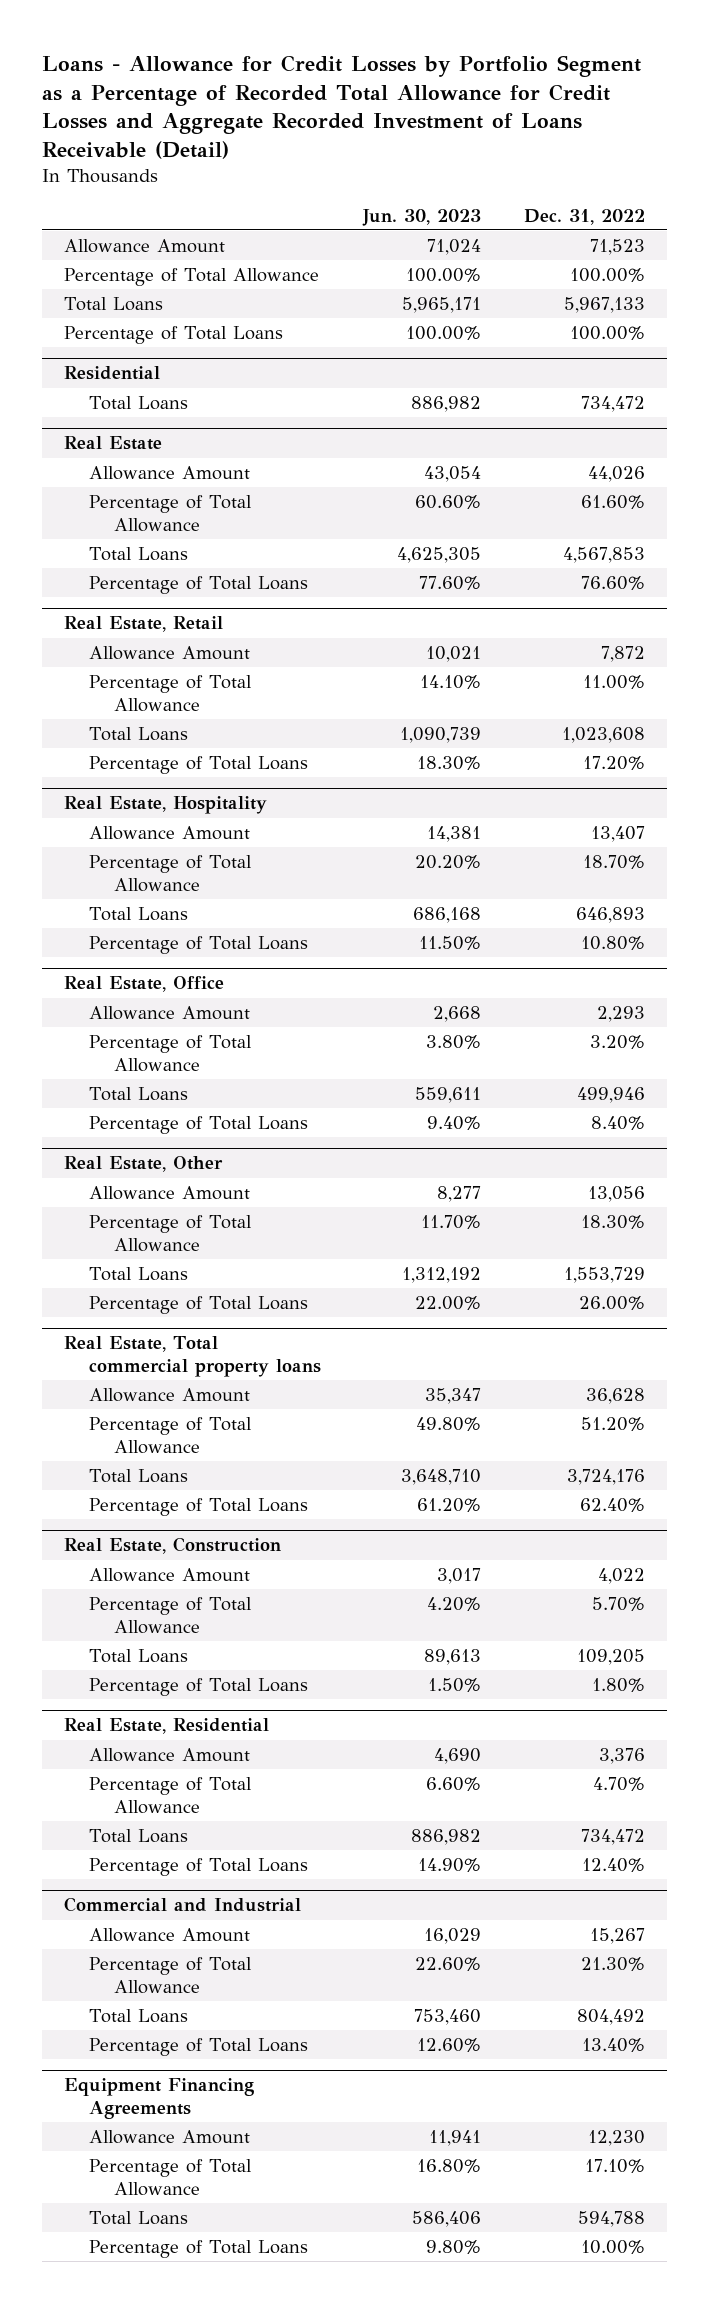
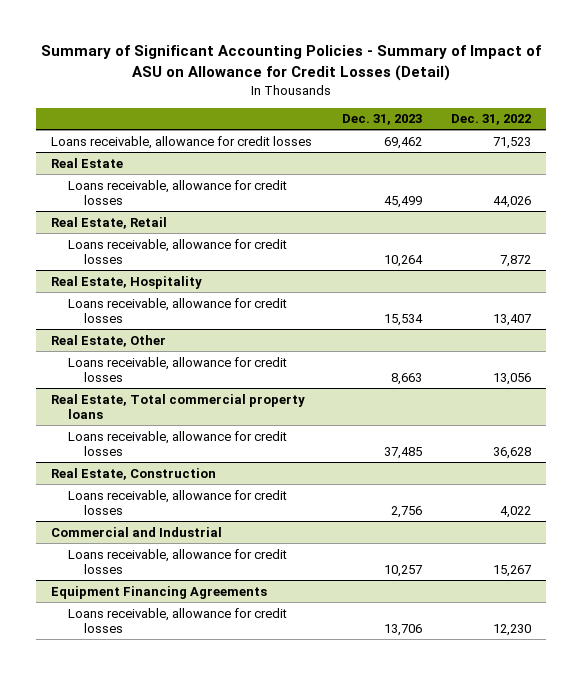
- Loans - Allowance for Credit Losses by Portfolio Segment as a Percentage of Recorded Total Allowance for Credit Losses and Aggregate Recorded Investment of Loans Receivable (Detail)
+ Summary of Significant Accounting Policies - Summary of Impact of ASU on Allowance for Credit Losses (Detail)
- | Jun. 30, 2023 | Dec. 31, 2022
+ | Dec. 31, 2023 | Dec. 31, 2022
- Allowance Amount | 71,024 | 71,523
- Percentage of Total Allowance | 100.00% | 100.00%
- Total Loans | 5,965,171 | 5,967,133
- Percentage of Total Loans | 100.00% | 100.00%
- Residential
- Total Loans | 886,982 | 734,472
+ Loans receivable, allowance for credit losses | 69,462 | 71,523
@ Real Estate
- Allowance Amount | 43,054 | 44,026
- Percentage of Total Allowance | 60.60% | 61.60%
- Total Loans | 4,625,305 | 4,567,853
- Percentage of Total Loans | 77.60% | 76.60%
+ Loans receivable, allowance for credit losses | 45,499 | 44,026
@ Real Estate, Retail
- Allowance Amount | 10,021 | 7,872
- Percentage of Total Allowance | 14.10% | 11.00%
- Total Loans | 1,090,739 | 1,023,608
- Percentage of Total Loans | 18.30% | 17.20%
+ Loans receivable, allowance for credit losses | 10,264 | 7,872
@ Real Estate, Hospitality
- Allowance Amount | 14,381 | 13,407
- Percentage of Total Allowance | 20.20% | 18.70%
- Total Loans | 686,168 | 646,893
- Percentage of Total Loans | 11.50% | 10.80%
- Real Estate, Office
- Allowance Amount | 2,668 | 2,293
- Percentage of Total Allowance | 3.80% | 3.20%
- Total Loans | 559,611 | 499,946
- Percentage of Total Loans | 9.40% | 8.40%
@ Real Estate, Hospitality
+ Loans receivable, allowance for credit losses | 15,534 | 13,407
@ Real Estate, Other
- Allowance Amount | 8,277 | 13,056
- Percentage of Total Allowance | 11.70% | 18.30%
- Total Loans | 1,312,192 | 1,553,729
- Percentage of Total Loans | 22.00% | 26.00%
+ Loans receivable, allowance for credit losses | 8,663 | 13,056
@ Real Estate, Total commercial property loans
- Allowance Amount | 35,347 | 36,628
- Percentage of Total Allowance | 49.80% | 51.20%
- Total Loans | 3,648,710 | 3,724,176
- Percentage of Total Loans | 61.20% | 62.40%
+ Loans receivable, allowance for credit losses | 37,485 | 36,628
@ Real Estate, Construction
- Allowance Amount | 3,017 | 4,022
- Percentage of Total Allowance | 4.20% | 5.70%
- Total Loans | 89,613 | 109,205
- Percentage of Total Loans | 1.50% | 1.80%
- Real Estate, Residential
- Allowance Amount | 4,690 | 3,376
- Percentage of Total Allowance | 6.60% | 4.70%
- Total Loans | 886,982 | 734,472
- Percentage of Total Loans | 14.90% | 12.40%
@ Real Estate, Construction
+ Loans receivable, allowance for credit losses | 2,756 | 4,022
@ Commercial and Industrial
- Allowance Amount | 16,029 | 15,267
- Percentage of Total Allowance | 22.60% | 21.30%
- Total Loans | 753,460 | 804,492
- Percentage of Total Loans | 12.60% | 13.40%
+ Loans receivable, allowance for credit losses | 10,257 | 15,267
@ Equipment Financing Agreements
- Allowance Amount | 11,941 | 12,230
- Percentage of Total Allowance | 16.80% | 17.10%
- Total Loans | 586,406 | 594,788
- Percentage of Total Loans | 9.80% | 10.00%
+ Loans receivable, allowance for credit losses | 13,706 | 12,230

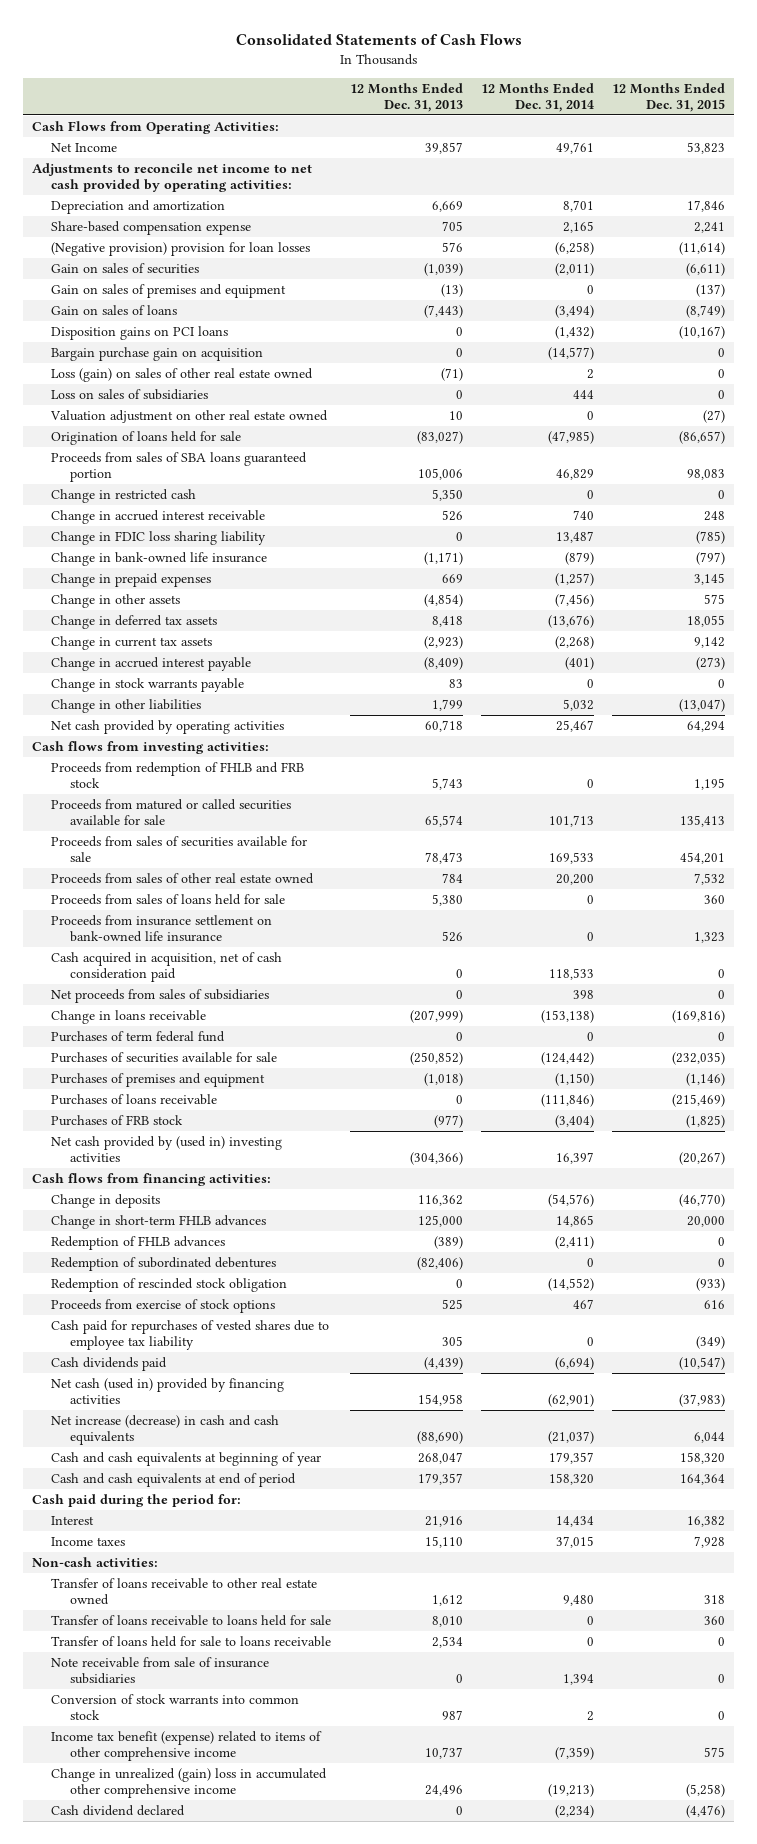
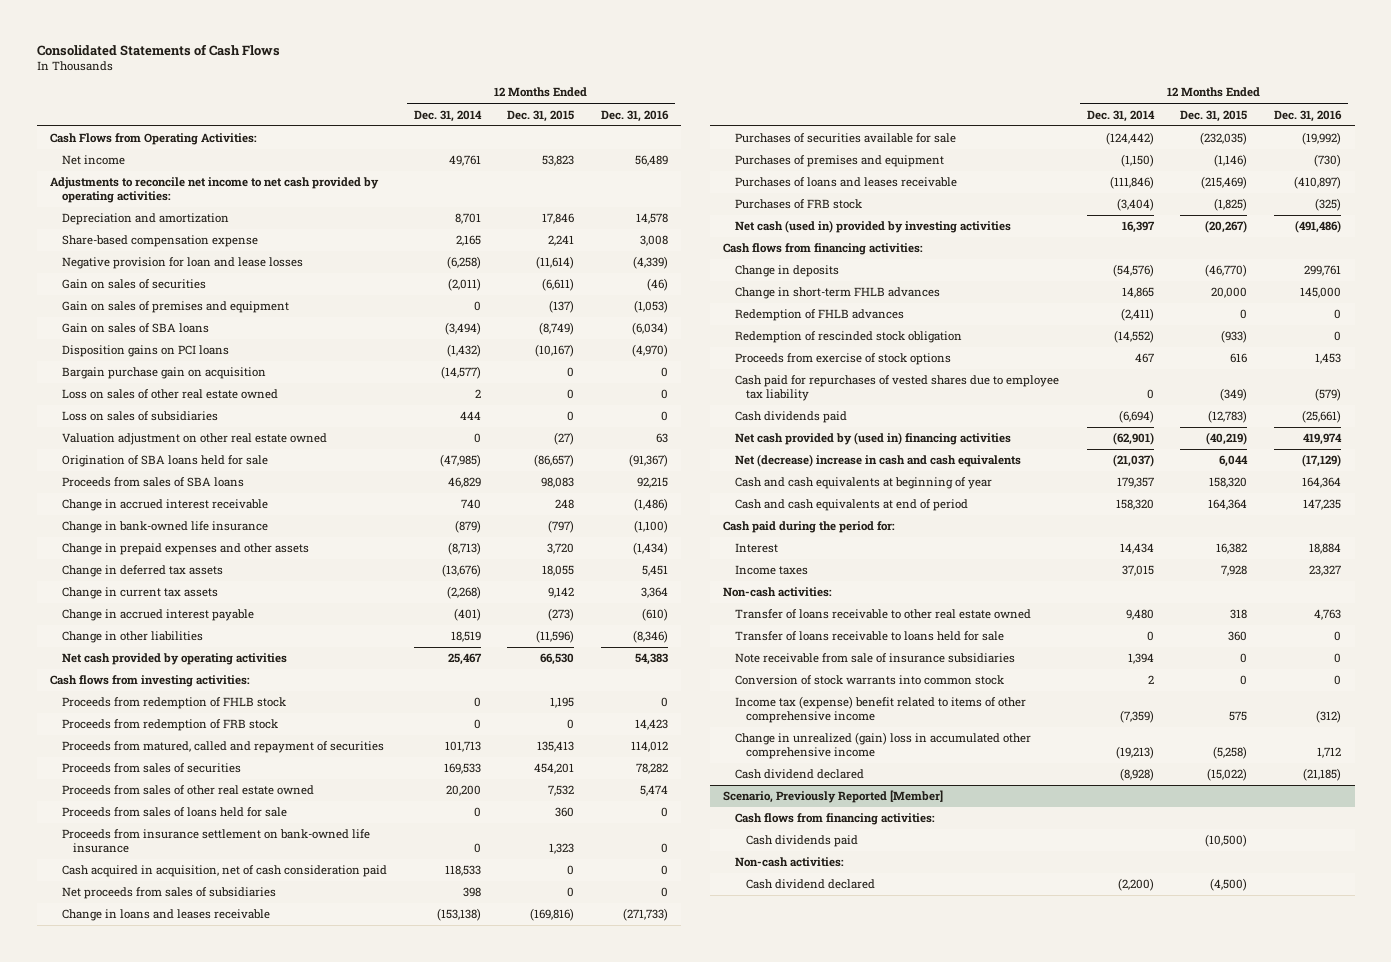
- | 12 Months Ended Dec. 31, 2013 | 12 Months Ended Dec. 31, 2014 | 12 Months Ended Dec. 31, 2015
+ | 12 Months Ended Dec. 31, 2014 | 12 Months Ended Dec. 31, 2015 | 12 Months Ended Dec. 31, 2016
- Net Income | 39,857 | 49,761 | 53,823
+ Net income | 49,761 | 53,823 | 56,489
- (Negative provision) provision for loan losses | 576 | (6,258) | (11,614)
+ Negative provision for loan and lease losses | (6,258) | (11,614) | (4,339)
- Gain on sales of loans | (7,443) | (3,494) | (8,749)
+ Gain on sales of SBA loans | (3,494) | (8,749) | (6,034)
- Loss (gain) on sales of other real estate owned | (71) | 2 | 0
+ Loss on sales of other real estate owned | 2 | 0 | 0
- Origination of loans held for sale | (83,027) | (47,985) | (86,657)
- Proceeds from sales of SBA loans guaranteed portion | 105,006 | 46,829 | 98,083
- Change in restricted cash | 5,350 | 0 | 0
+ Origination of SBA loans held for sale | (47,985) | (86,657) | (91,367)
+ Proceeds from sales of SBA loans | 46,829 | 98,083 | 92,215
- Change in FDIC loss sharing liability | 0 | 13,487 | (785)
- Change in prepaid expenses | 669 | (1,257) | 3,145
- Change in other assets | (4,854) | (7,456) | 575
+ Change in prepaid expenses and other assets | (8,713) | 3,720 | (1,434)
- Change in stock warrants payable | 83 | 0 | 0
- Change in other liabilities | 1,799 | 5,032 | (13,047)
- Net cash provided by operating activities | 60,718 | 25,467 | 64,294
+ Change in other liabilities | 18,519 | (11,596) | (8,346)
+ Net cash provided by operating activities | 25,467 | 66,530 | 54,383
- Proceeds from redemption of FHLB and FRB stock | 5,743 | 0 | 1,195
- Proceeds from matured or called securities available for sale | 65,574 | 101,713 | 135,413
- Proceeds from sales of securities available for sale | 78,473 | 169,533 | 454,201
+ Proceeds from redemption of FHLB stock | 0 | 1,195 | 0
+ Proceeds from redemption of FRB stock | 0 | 0 | 14,423
+ Proceeds from matured, called and repayment of securities | 101,713 | 135,413 | 114,012
+ Proceeds from sales of securities | 169,533 | 454,201 | 78,282
- Change in loans receivable | (207,999) | (153,138) | (169,816)
- Purchases of term federal fund | 0 | 0 | 0
+ Change in loans and leases receivable | (153,138) | (169,816) | (271,733)
- Purchases of loans receivable | 0 | (111,846) | (215,469)
+ Purchases of loans and leases receivable | (111,846) | (215,469) | (410,897)
- Net cash provided by (used in) investing activities | (304,366) | 16,397 | (20,267)
+ Net cash (used in) provided by investing activities | 16,397 | (20,267) | (491,486)
- Redemption of subordinated debentures | (82,406) | 0 | 0
- Cash dividends paid | (4,439) | (6,694) | (10,547)
- Net cash (used in) provided by financing activities | 154,958 | (62,901) | (37,983)
- Net increase (decrease) in cash and cash equivalents | (88,690) | (21,037) | 6,044
+ Cash dividends paid | (6,694) | (12,783) | (25,661)
+ Net cash provided by (used in) financing activities | (62,901) | (40,219) | 419,974
+ Net (decrease) increase in cash and cash equivalents | (21,037) | 6,044 | (17,129)
- Transfer of loans held for sale to loans receivable | 2,534 | 0 | 0
- Income tax benefit (expense) related to items of other comprehensive income | 10,737 | (7,359) | 575
+ Income tax (expense) benefit related to items of other comprehensive income | (7,359) | 575 | (312)
- Cash dividend declared | 0 | (2,234) | (4,476)
+ Cash dividend declared | (8,928) | (15,022) | (21,185)
+ Scenario, Previously Reported [Member]
+ Cash flows from financing activities:
+ Cash dividends paid | | (10,500) |
+ Non-cash activities:
+ Cash dividend declared | (2,200) | (4,500) |

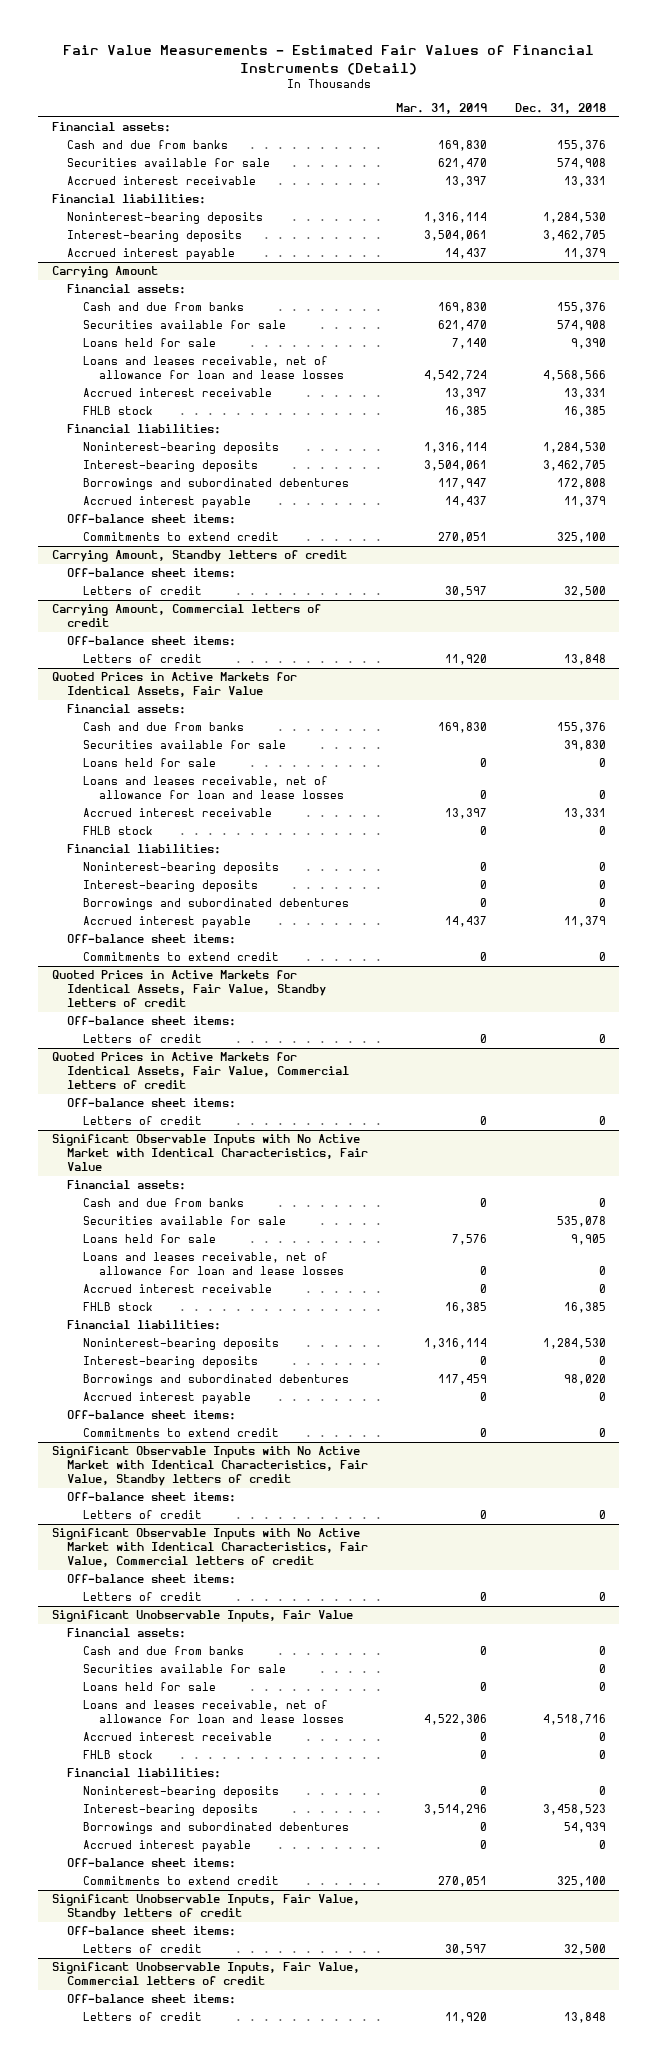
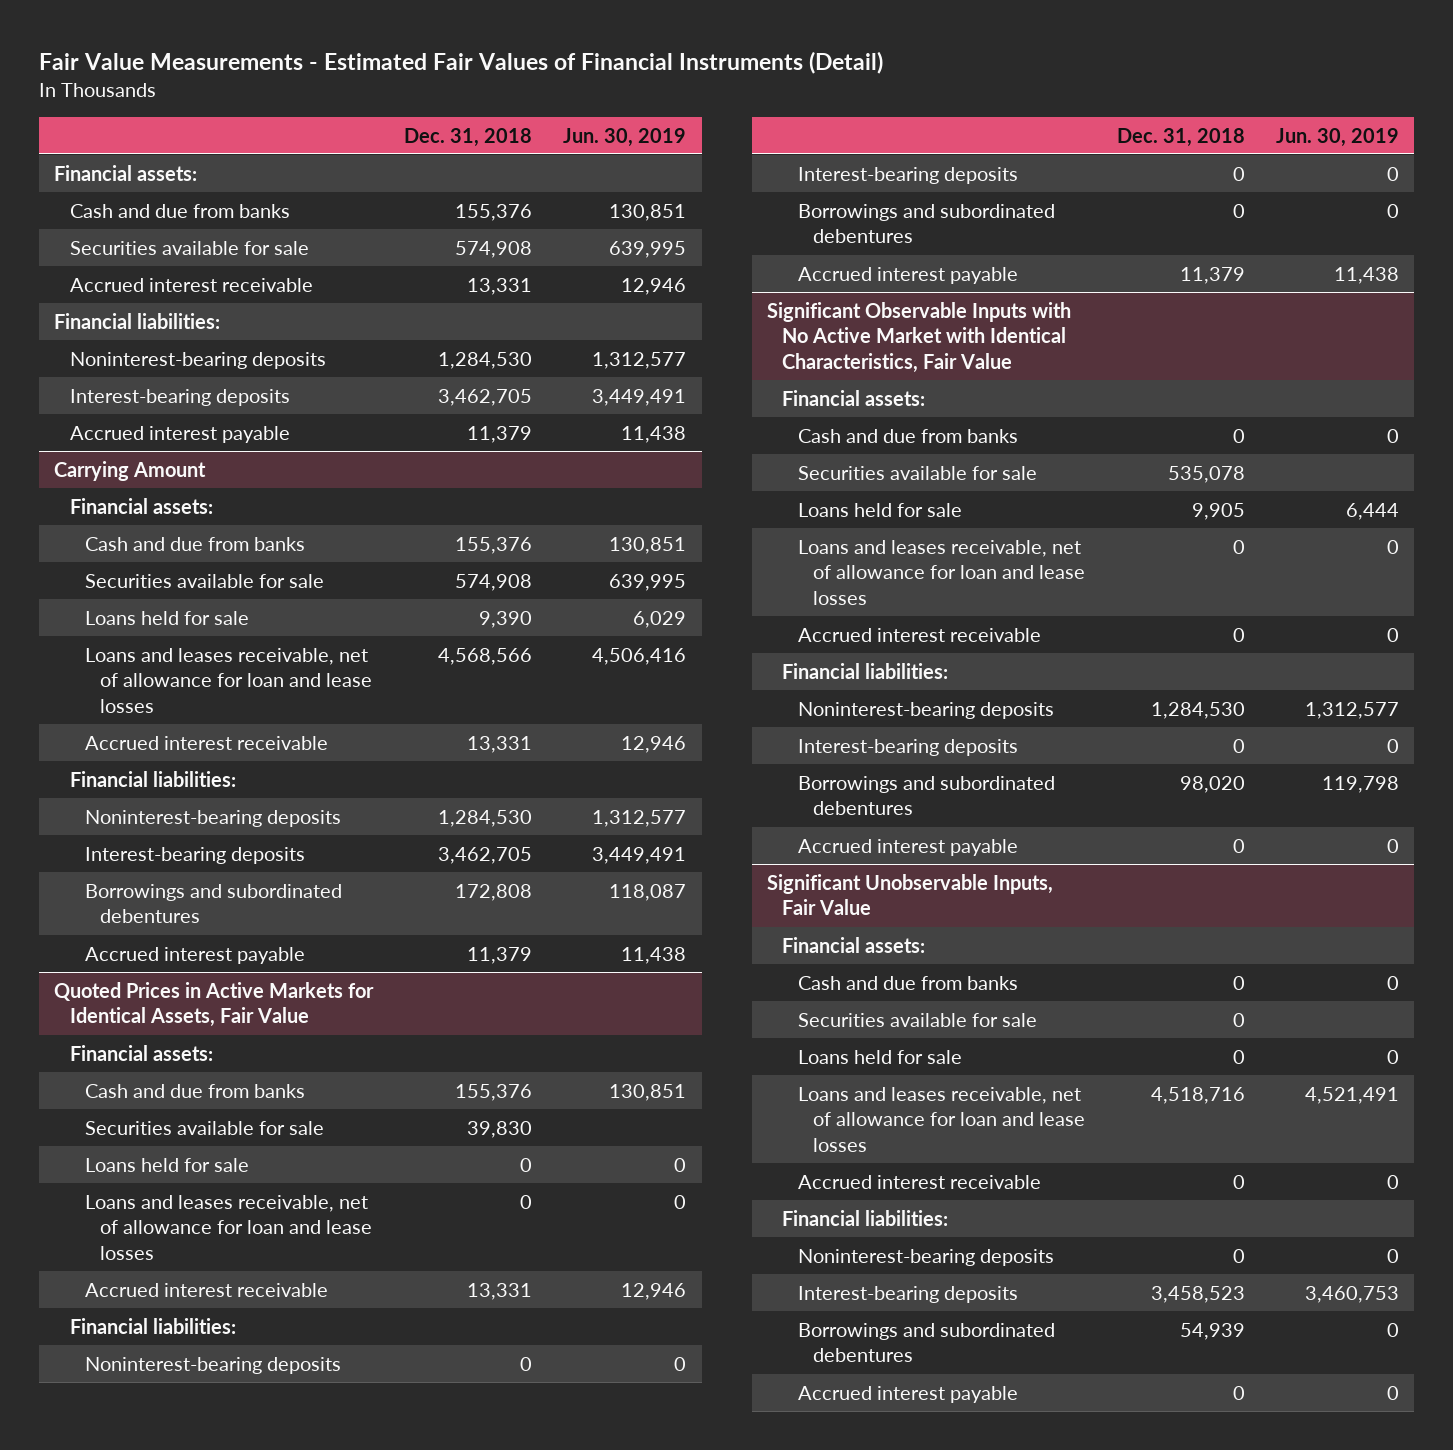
- | Mar. 31, 2019 | Dec. 31, 2018
+ | Dec. 31, 2018 | Jun. 30, 2019
@ Carrying Amount
- FHLB stock | 16,385 | 16,385
- Off-balance sheet items:
- Commitments to extend credit | 270,051 | 325,100
- Carrying Amount, Standby letters of credit
- Off-balance sheet items:
- Letters of credit | 30,597 | 32,500
- Carrying Amount, Commercial letters of credit
- Off-balance sheet items:
- Letters of credit | 11,920 | 13,848
@ Quoted Prices in Active Markets for Identical Assets, Fair Value
- FHLB stock | 0 | 0
- Off-balance sheet items:
- Commitments to extend credit | 0 | 0
- Quoted Prices in Active Markets for Identical Assets, Fair Value, Standby letters of credit
- Off-balance sheet items:
- Letters of credit | 0 | 0
- Quoted Prices in Active Markets for Identical Assets, Fair Value, Commercial letters of credit
- Off-balance sheet items:
- Letters of credit | 0 | 0
@ Significant Observable Inputs with No Active Market with Identical Characteristics, Fair Value
- FHLB stock | 16,385 | 16,385
- Off-balance sheet items:
- Commitments to extend credit | 0 | 0
- Significant Observable Inputs with No Active Market with Identical Characteristics, Fair Value, Standby letters of credit
- Off-balance sheet items:
- Letters of credit | 0 | 0
- Significant Observable Inputs with No Active Market with Identical Characteristics, Fair Value, Commercial letters of credit
- Off-balance sheet items:
- Letters of credit | 0 | 0
@ Significant Unobservable Inputs, Fair Value
- FHLB stock | 0 | 0
- Off-balance sheet items:
- Commitments to extend credit | 270,051 | 325,100
- Significant Unobservable Inputs, Fair Value, Standby letters of credit
- Off-balance sheet items:
- Letters of credit | 30,597 | 32,500
- Significant Unobservable Inputs, Fair Value, Commercial letters of credit
- Off-balance sheet items:
- Letters of credit | 11,920 | 13,848

